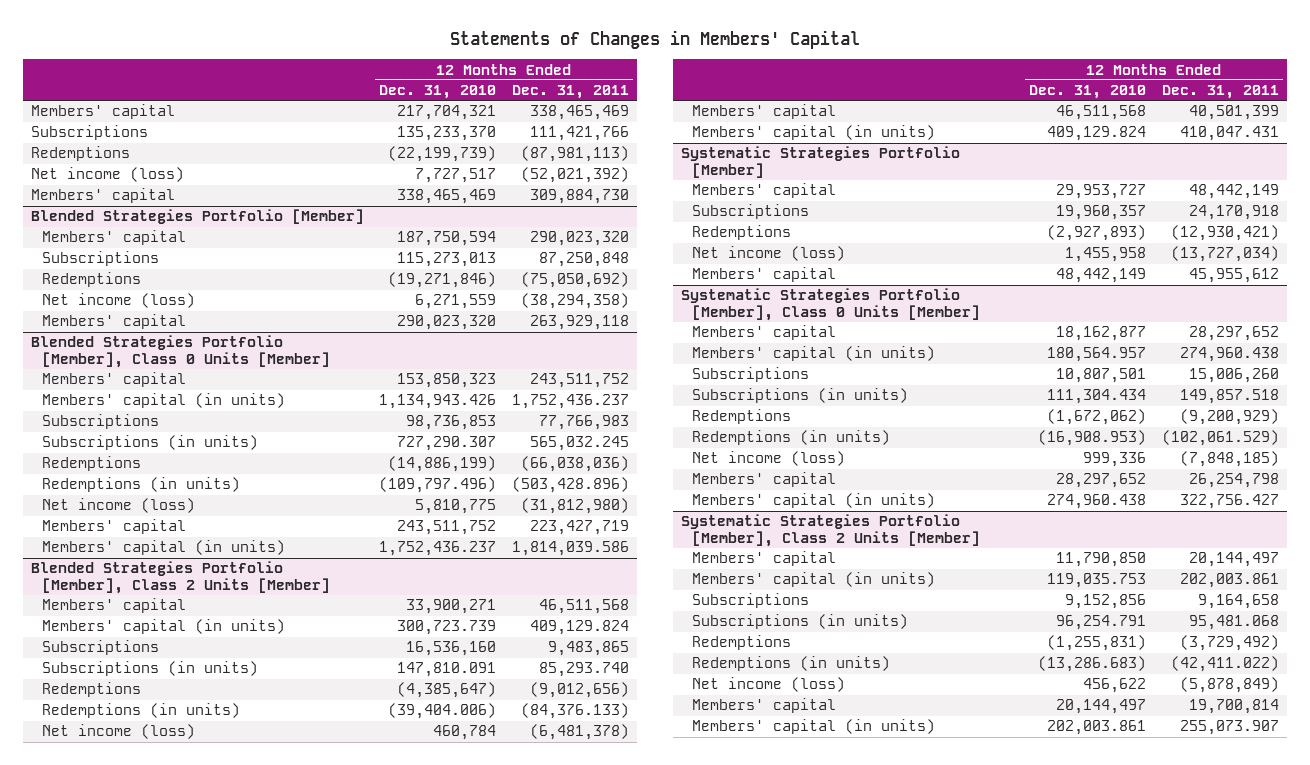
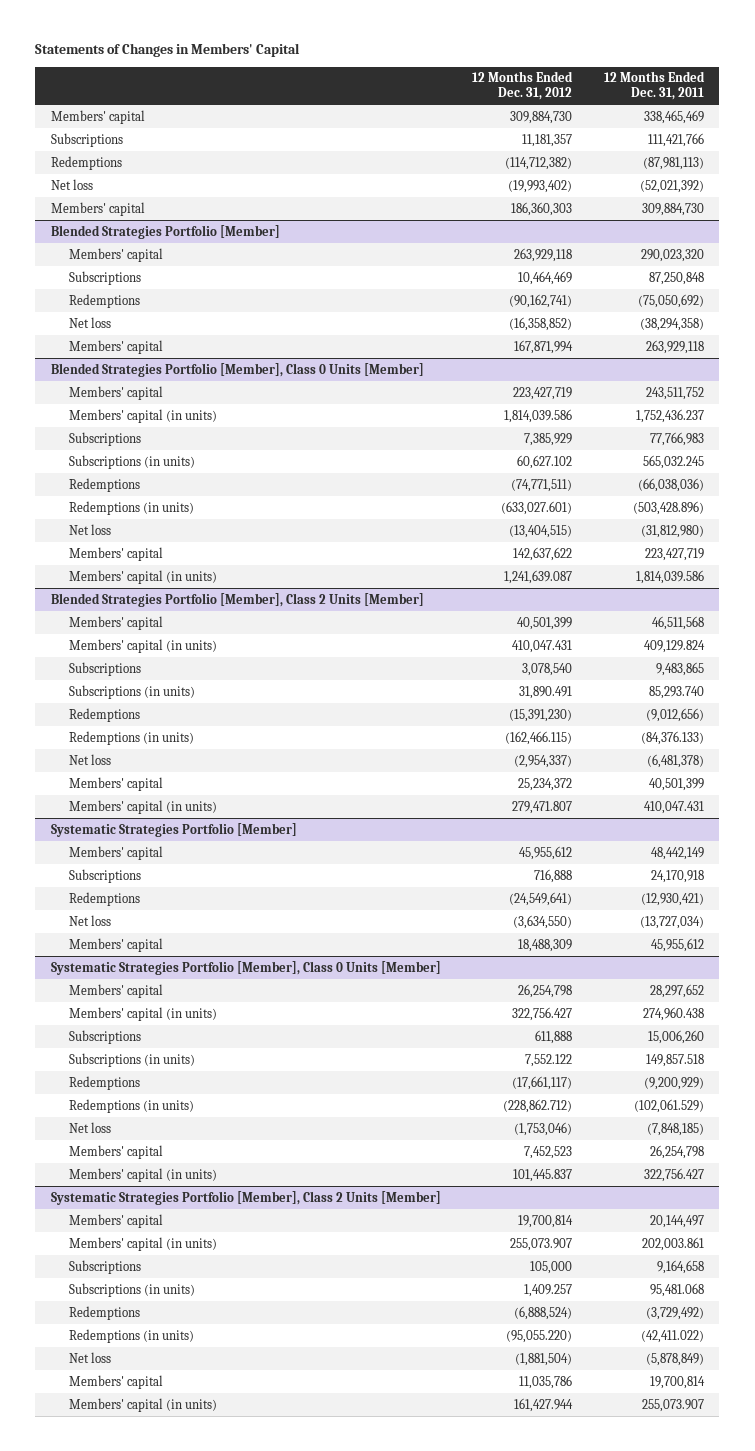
- | 12 Months Ended Dec. 31, 2010 | 12 Months Ended Dec. 31, 2011
+ | 12 Months Ended Dec. 31, 2012 | 12 Months Ended Dec. 31, 2011
- Net income (loss) | 7,727,517 | (52,021,392)
+ Net loss | (19,993,402) | (52,021,392)
@ Blended Strategies Portfolio [Member]
- Net income (loss) | 6,271,559 | (38,294,358)
+ Net loss | (16,358,852) | (38,294,358)
@ Blended Strategies Portfolio [Member], Class 0 Units [Member]
- Net income (loss) | 5,810,775 | (31,812,980)
+ Net loss | (13,404,515) | (31,812,980)
@ Blended Strategies Portfolio [Member], Class 2 Units [Member]
- Net income (loss) | 460,784 | (6,481,378)
+ Net loss | (2,954,337) | (6,481,378)
@ Systematic Strategies Portfolio [Member]
- Net income (loss) | 1,455,958 | (13,727,034)
+ Net loss | (3,634,550) | (13,727,034)
@ Systematic Strategies Portfolio [Member], Class 0 Units [Member]
- Net income (loss) | 999,336 | (7,848,185)
+ Net loss | (1,753,046) | (7,848,185)
@ Systematic Strategies Portfolio [Member], Class 2 Units [Member]
- Net income (loss) | 456,622 | (5,878,849)
+ Net loss | (1,881,504) | (5,878,849)

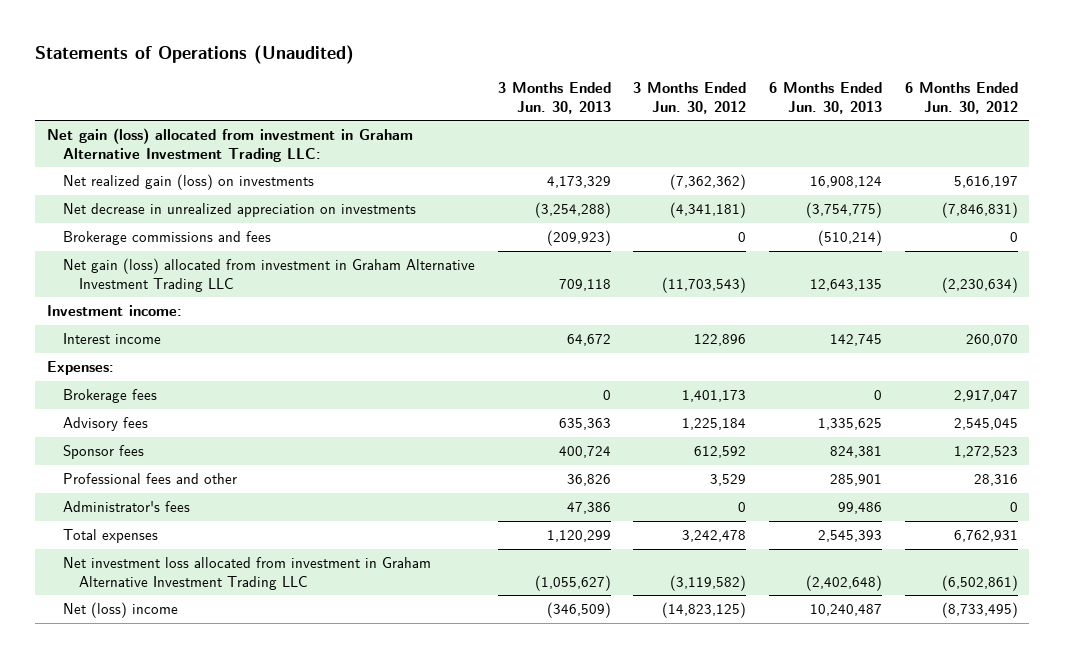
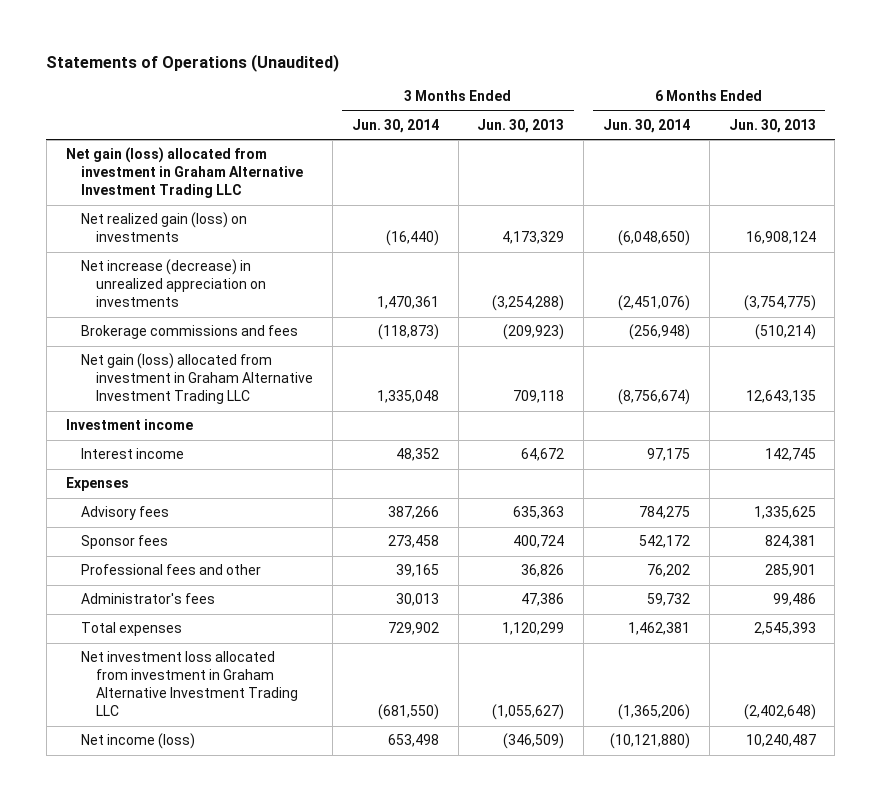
- | 3 Months Ended Jun. 30, 2013 | 3 Months Ended Jun. 30, 2012 | 6 Months Ended Jun. 30, 2013 | 6 Months Ended Jun. 30, 2012
+ | 3 Months Ended Jun. 30, 2014 | 3 Months Ended Jun. 30, 2013 | 6 Months Ended Jun. 30, 2014 | 6 Months Ended Jun. 30, 2013
- Net gain (loss) allocated from investment in Graham Alternative Investment Trading LLC:
+ Net gain (loss) allocated from investment in Graham Alternative Investment Trading LLC
- Net decrease in unrealized appreciation on investments | (3,254,288) | (4,341,181) | (3,754,775) | (7,846,831)
+ Net increase (decrease) in unrealized appreciation on investments | 1,470,361 | (3,254,288) | (2,451,076) | (3,754,775)
- Investment income:
+ Investment income
- Expenses:
- Brokerage fees | 0 | 1,401,173 | 0 | 2,917,047
+ Expenses
- Net (loss) income | (346,509) | (14,823,125) | 10,240,487 | (8,733,495)
+ Net income (loss) | 653,498 | (346,509) | (10,121,880) | 10,240,487

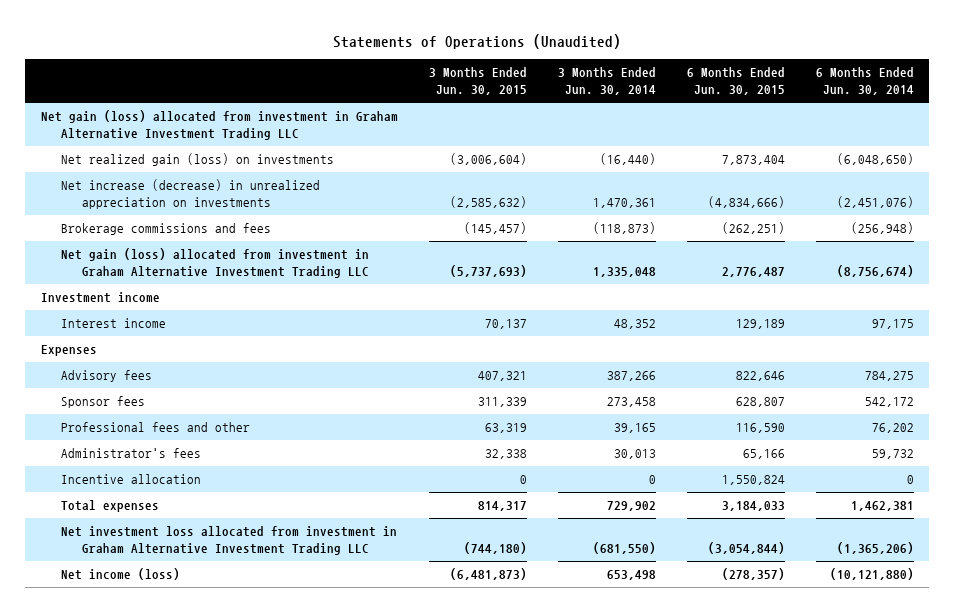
- | 3 Months Ended Jun. 30, 2014 | 3 Months Ended Jun. 30, 2013 | 6 Months Ended Jun. 30, 2014 | 6 Months Ended Jun. 30, 2013
+ | 3 Months Ended Jun. 30, 2015 | 3 Months Ended Jun. 30, 2014 | 6 Months Ended Jun. 30, 2015 | 6 Months Ended Jun. 30, 2014
+ Incentive allocation | 0 | 0 | 1,550,824 | 0

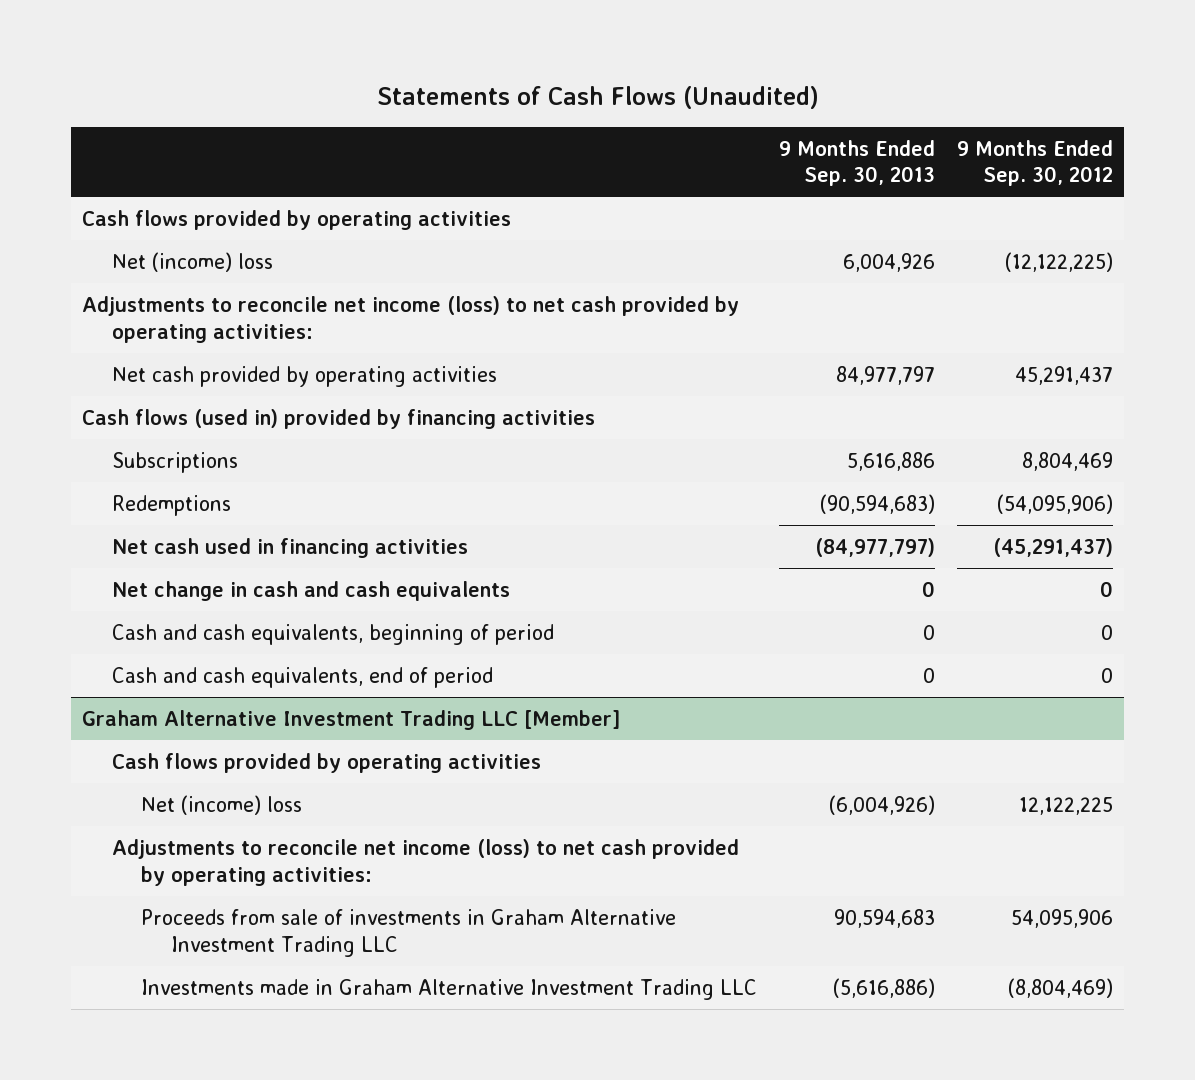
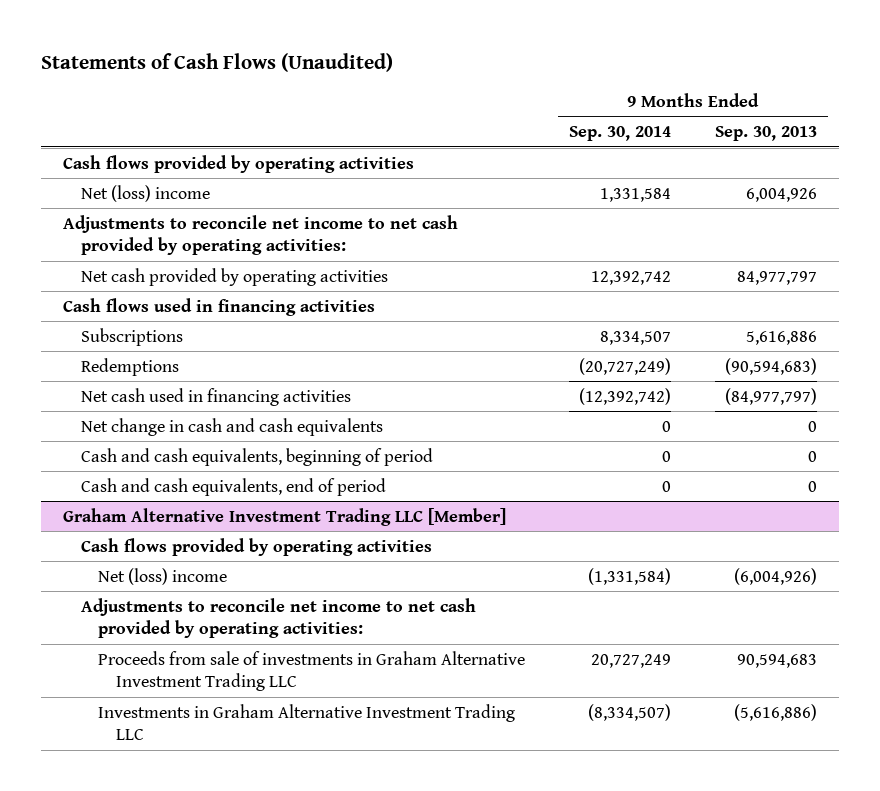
- | 9 Months Ended Sep. 30, 2013 | 9 Months Ended Sep. 30, 2012
+ | 9 Months Ended Sep. 30, 2014 | 9 Months Ended Sep. 30, 2013
- Net (income) loss | 6,004,926 | (12,122,225)
- Adjustments to reconcile net income (loss) to net cash provided by operating activities:
+ Net (loss) income | 1,331,584 | 6,004,926
+ Adjustments to reconcile net income to net cash provided by operating activities:
- Cash flows (used in) provided by financing activities
+ Cash flows used in financing activities
@ Graham Alternative Investment Trading LLC [Member]
- Net (income) loss | (6,004,926) | 12,122,225
- Adjustments to reconcile net income (loss) to net cash provided by operating activities:
+ Net (loss) income | (1,331,584) | (6,004,926)
+ Adjustments to reconcile net income to net cash provided by operating activities:
- Investments made in Graham Alternative Investment Trading LLC | (5,616,886) | (8,804,469)
+ Investments in Graham Alternative Investment Trading LLC | (8,334,507) | (5,616,886)

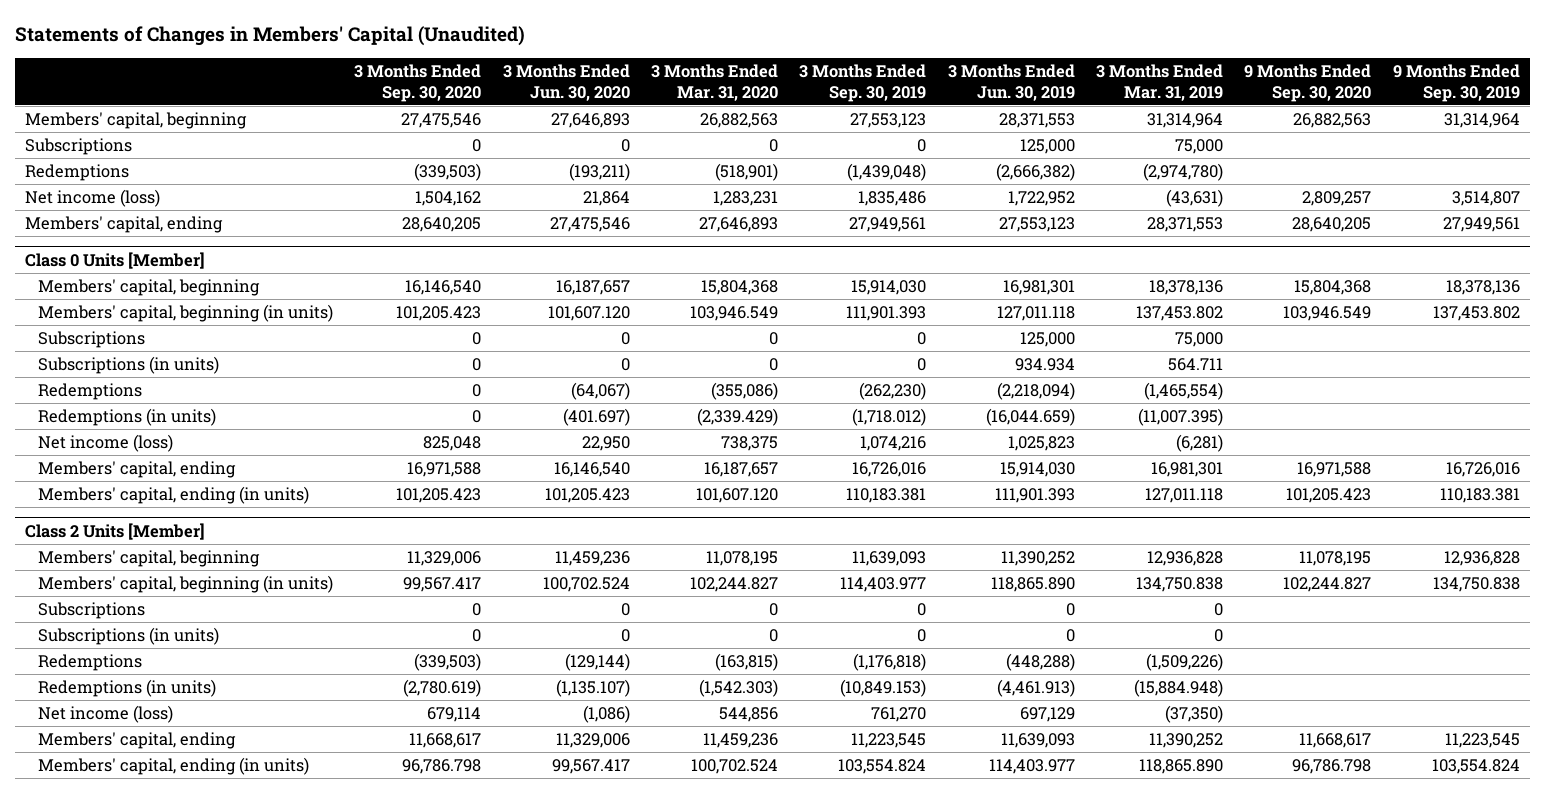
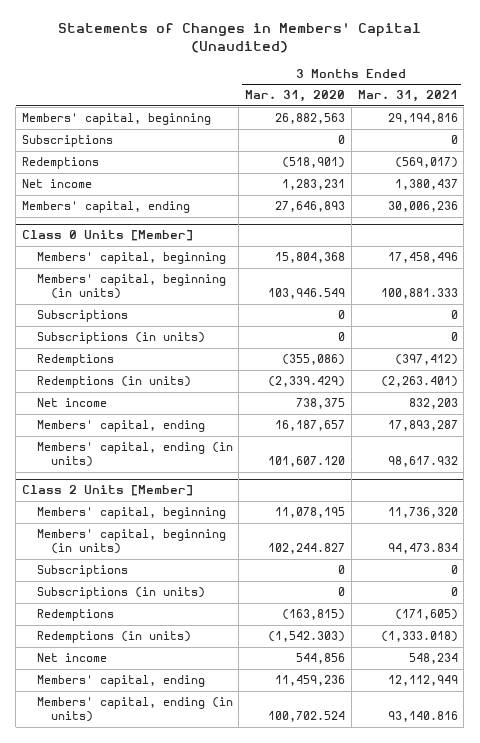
- | 3 Months Ended Sep. 30, 2020 | 3 Months Ended Jun. 30, 2020 | 3 Months Ended Mar. 31, 2020 | 3 Months Ended Sep. 30, 2019 | 3 Months Ended Jun. 30, 2019 | 3 Months Ended Mar. 31, 2019 | 9 Months Ended Sep. 30, 2020 | 9 Months Ended Sep. 30, 2019
+ | 3 Months Ended Mar. 31, 2020 | 3 Months Ended Mar. 31, 2021
- Net income (loss) | 1,504,162 | 21,864 | 1,283,231 | 1,835,486 | 1,722,952 | (43,631) | 2,809,257 | 3,514,807
+ Net income | 1,283,231 | 1,380,437
@ Class 0 Units [Member]
- Net income (loss) | 825,048 | 22,950 | 738,375 | 1,074,216 | 1,025,823 | (6,281) | |
+ Net income | 738,375 | 832,203
@ Class 2 Units [Member]
- Net income (loss) | 679,114 | (1,086) | 544,856 | 761,270 | 697,129 | (37,350) | |
+ Net income | 544,856 | 548,234

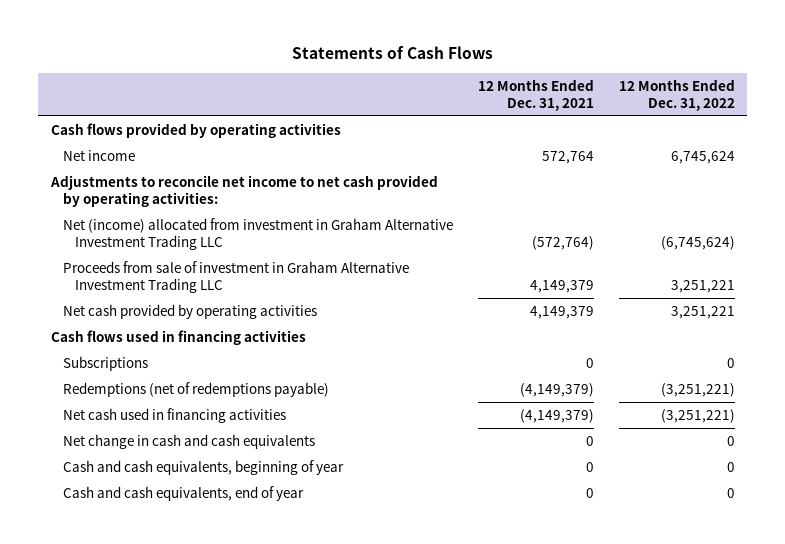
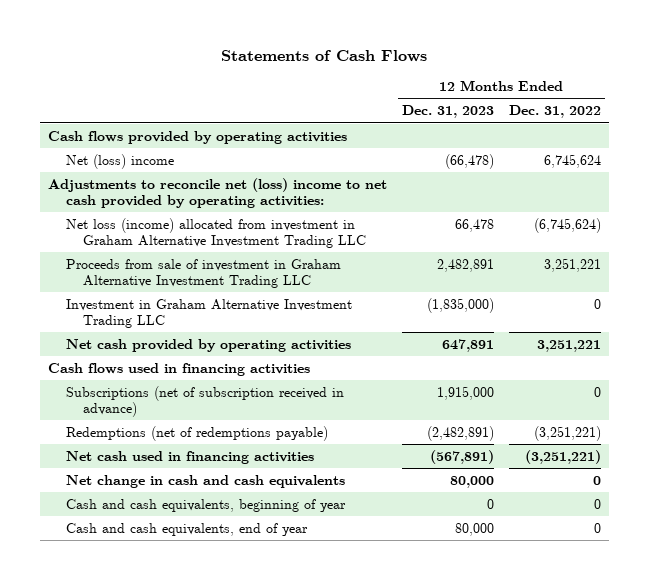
- | 12 Months Ended Dec. 31, 2021 | 12 Months Ended Dec. 31, 2022
+ | 12 Months Ended Dec. 31, 2023 | 12 Months Ended Dec. 31, 2022
- Net income | 572,764 | 6,745,624
- Adjustments to reconcile net income to net cash provided by operating activities:
- Net (income) allocated from investment in Graham Alternative Investment Trading LLC | (572,764) | (6,745,624)
+ Net (loss) income | (66,478) | 6,745,624
+ Adjustments to reconcile net (loss) income to net cash provided by operating activities:
+ Net loss (income) allocated from investment in Graham Alternative Investment Trading LLC | 66,478 | (6,745,624)
+ Investment in Graham Alternative Investment Trading LLC | (1,835,000) | 0
- Subscriptions | 0 | 0
+ Subscriptions (net of subscription received in advance) | 1,915,000 | 0

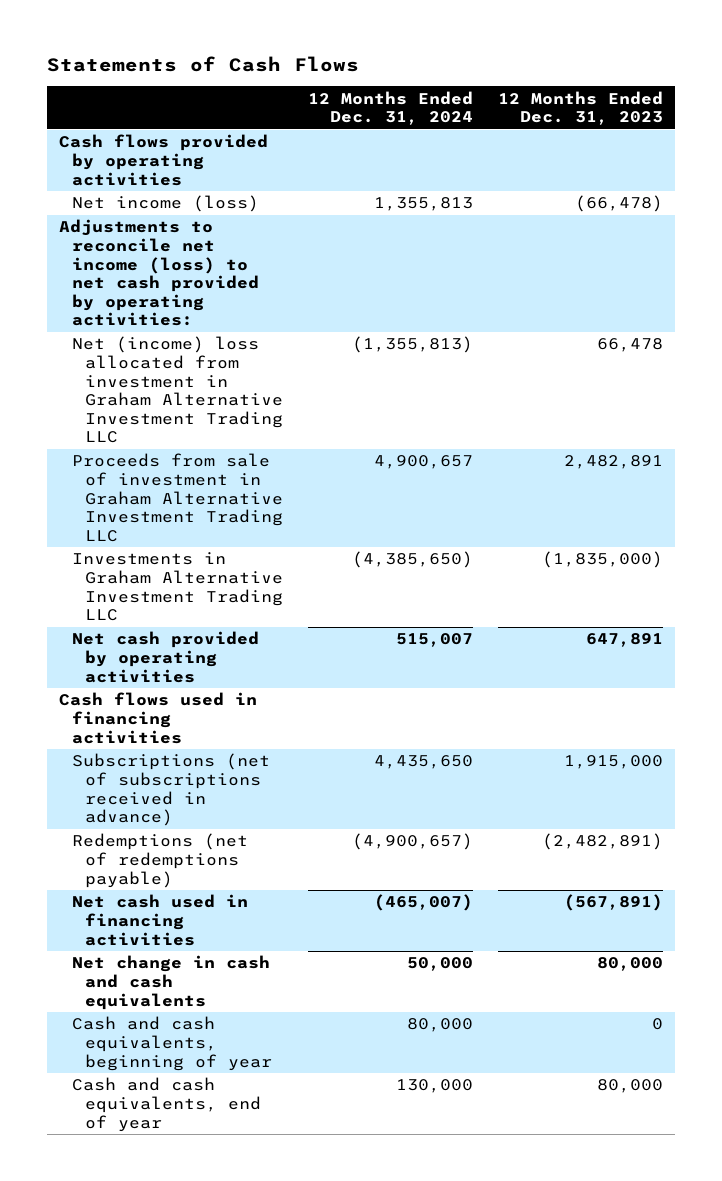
- | 12 Months Ended Dec. 31, 2023 | 12 Months Ended Dec. 31, 2022
+ | 12 Months Ended Dec. 31, 2024 | 12 Months Ended Dec. 31, 2023
- Net (loss) income | (66,478) | 6,745,624
- Adjustments to reconcile net (loss) income to net cash provided by operating activities:
- Net loss (income) allocated from investment in Graham Alternative Investment Trading LLC | 66,478 | (6,745,624)
+ Net income (loss) | 1,355,813 | (66,478)
+ Adjustments to reconcile net income (loss) to net cash provided by operating activities:
+ Net (income) loss allocated from investment in Graham Alternative Investment Trading LLC | (1,355,813) | 66,478
- Investment in Graham Alternative Investment Trading LLC | (1,835,000) | 0
+ Investments in Graham Alternative Investment Trading LLC | (4,385,650) | (1,835,000)
- Subscriptions (net of subscription received in advance) | 1,915,000 | 0
+ Subscriptions (net of subscriptions received in advance) | 4,435,650 | 1,915,000

